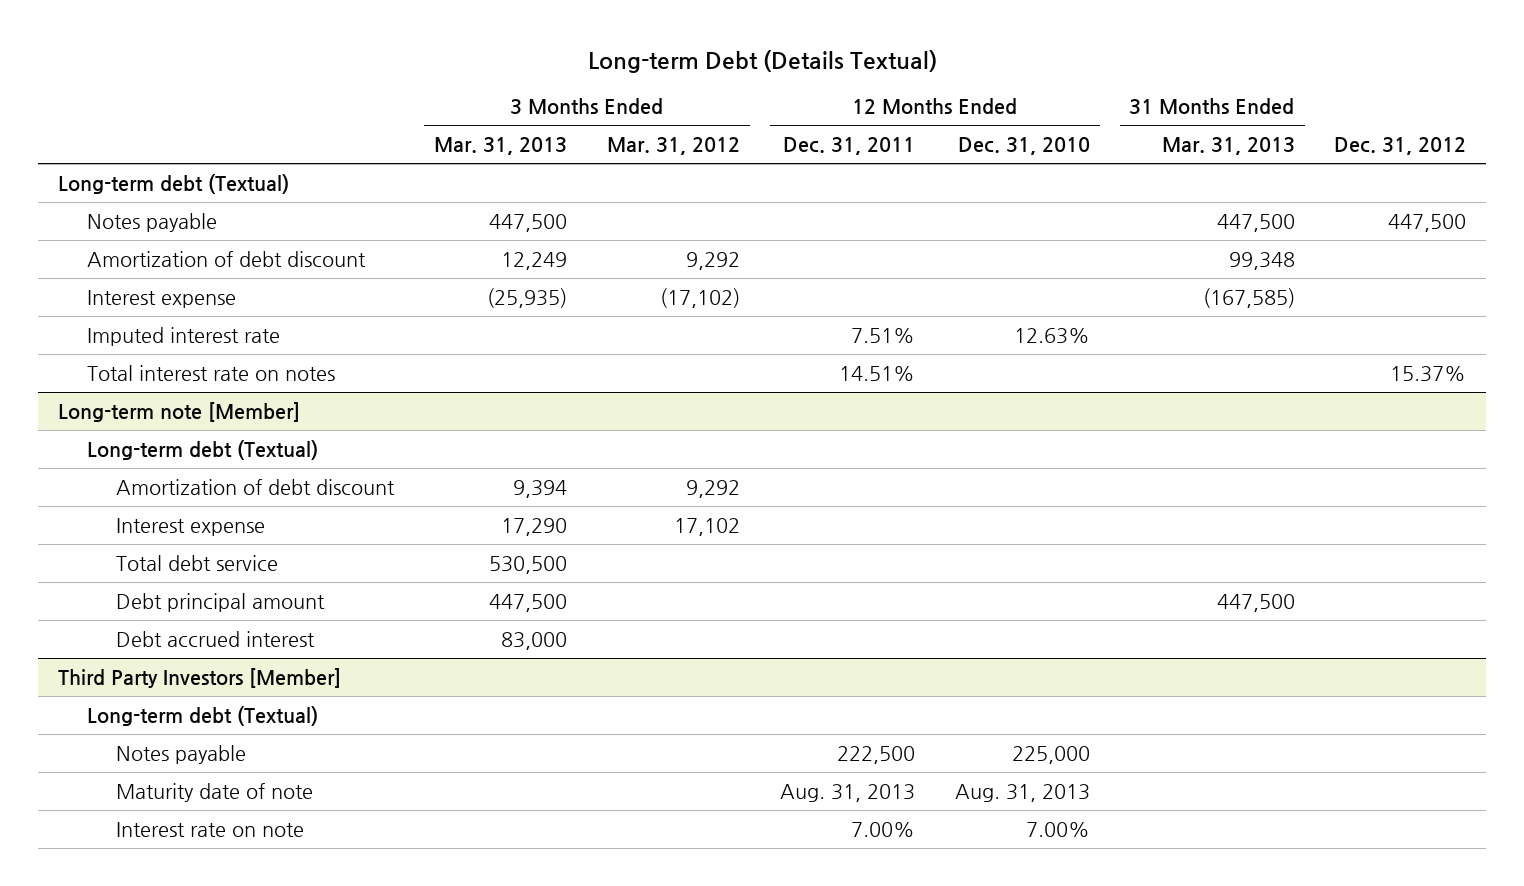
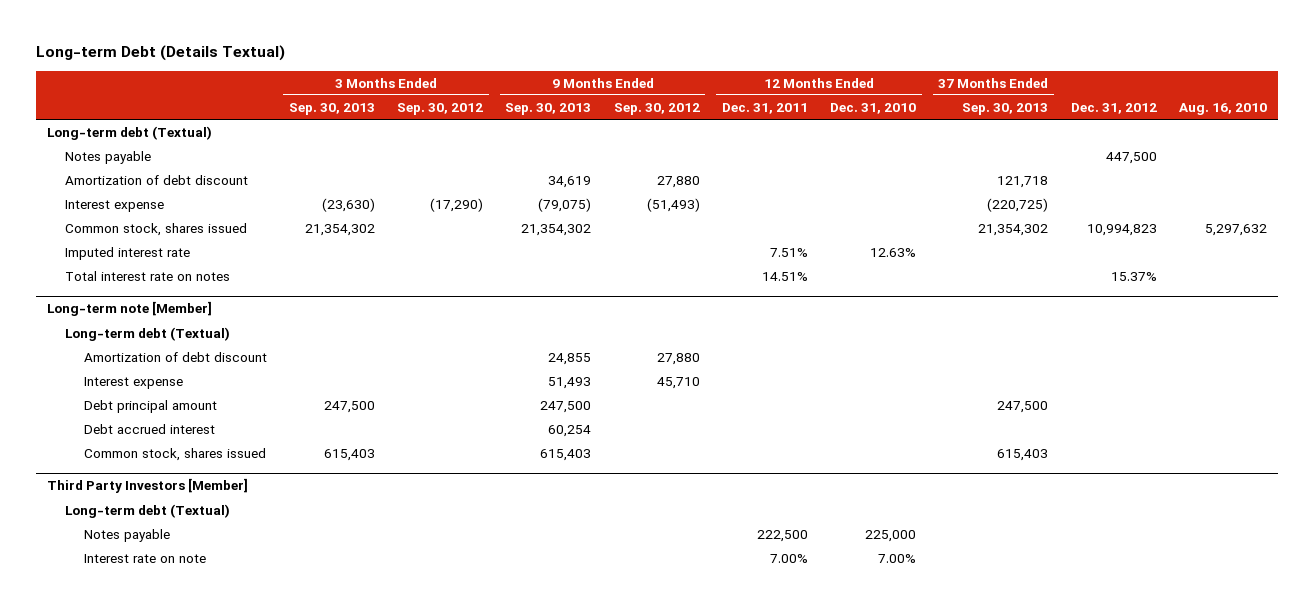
- | 3 Months Ended Mar. 31, 2013 | 3 Months Ended Mar. 31, 2012 | 12 Months Ended Dec. 31, 2011 | 12 Months Ended Dec. 31, 2010 | 31 Months Ended Mar. 31, 2013 | Dec. 31, 2012
+ | 3 Months Ended Sep. 30, 2013 | 3 Months Ended Sep. 30, 2012 | 9 Months Ended Sep. 30, 2013 | 9 Months Ended Sep. 30, 2012 | 12 Months Ended Dec. 31, 2011 | 12 Months Ended Dec. 31, 2010 | 37 Months Ended Sep. 30, 2013 | Dec. 31, 2012 | Aug. 16, 2010
+ Common stock, shares issued | 21,354,302 | | 21,354,302 | | | | 21,354,302 | 10,994,823 | 5,297,632
@ Long-term note [Member]
- Total debt service | 530,500 | | | | |
+ Common stock, shares issued | 615,403 | | 615,403 | | | | 615,403 | |
@ Third Party Investors [Member]
- Maturity date of note | | | Aug. 31, 2013 | Aug. 31, 2013 | |

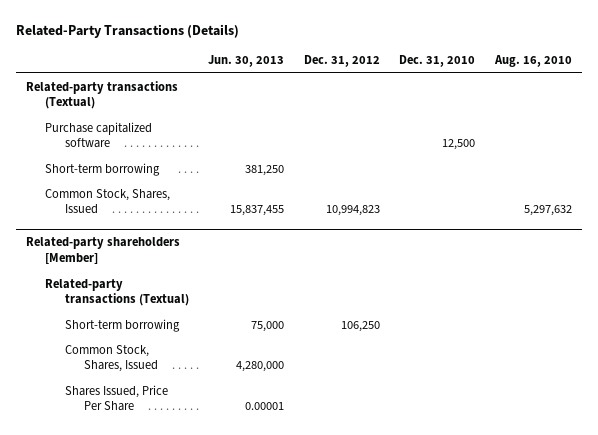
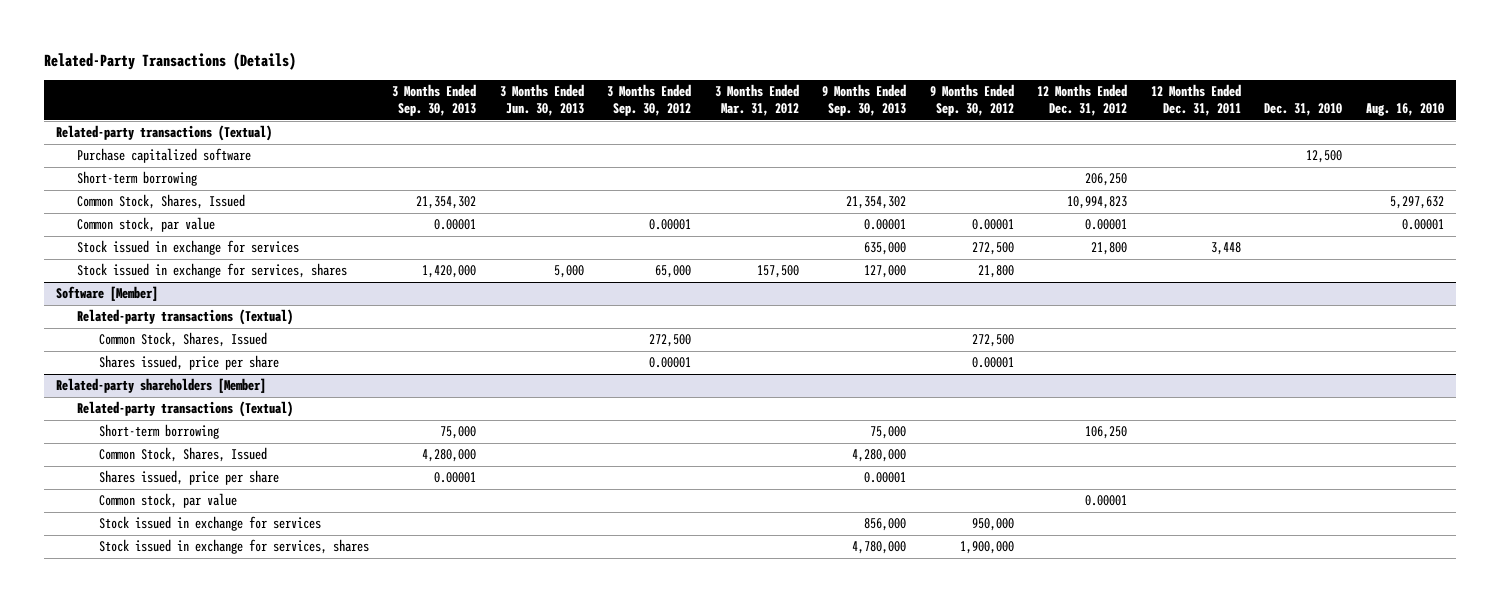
- | Jun. 30, 2013 | Dec. 31, 2012 | Dec. 31, 2010 | Aug. 16, 2010
+ | 3 Months Ended Sep. 30, 2013 | 3 Months Ended Jun. 30, 2013 | 3 Months Ended Sep. 30, 2012 | 3 Months Ended Mar. 31, 2012 | 9 Months Ended Sep. 30, 2013 | 9 Months Ended Sep. 30, 2012 | 12 Months Ended Dec. 31, 2012 | 12 Months Ended Dec. 31, 2011 | Dec. 31, 2010 | Aug. 16, 2010
+ Common stock, par value | 0.00001 | | 0.00001 | | 0.00001 | 0.00001 | 0.00001 | | | 0.00001
+ Stock issued in exchange for services | | | | | 635,000 | 272,500 | 21,800 | 3,448 | |
+ Stock issued in exchange for services, shares | 1,420,000 | 5,000 | 65,000 | 157,500 | 127,000 | 21,800 | | | |
+ Software [Member]
+ Related-party transactions (Textual)
+ Common Stock, Shares, Issued | | | 272,500 | | | 272,500 | | | |
+ Shares issued, price per share | | | 0.00001 | | | 0.00001 | | | |
@ Related-party shareholders [Member]
- Shares Issued, Price Per Share | 0.00001 | | |
+ Shares issued, price per share | 0.00001 | | | | 0.00001 | | | | |
+ Common stock, par value | | | | | | | 0.00001 | | |
+ Stock issued in exchange for services | | | | | 856,000 | 950,000 | | | |
+ Stock issued in exchange for services, shares | | | | | 4,780,000 | 1,900,000 | | | |

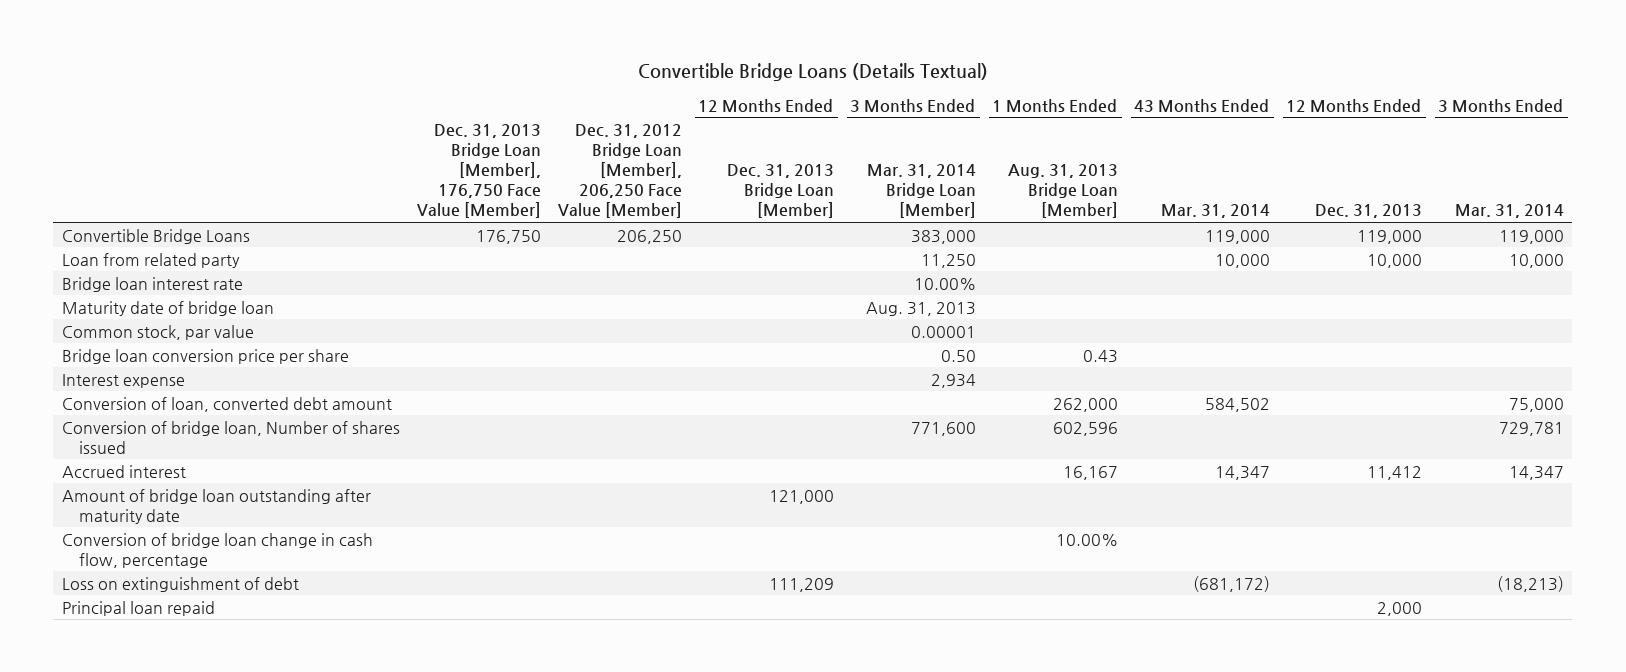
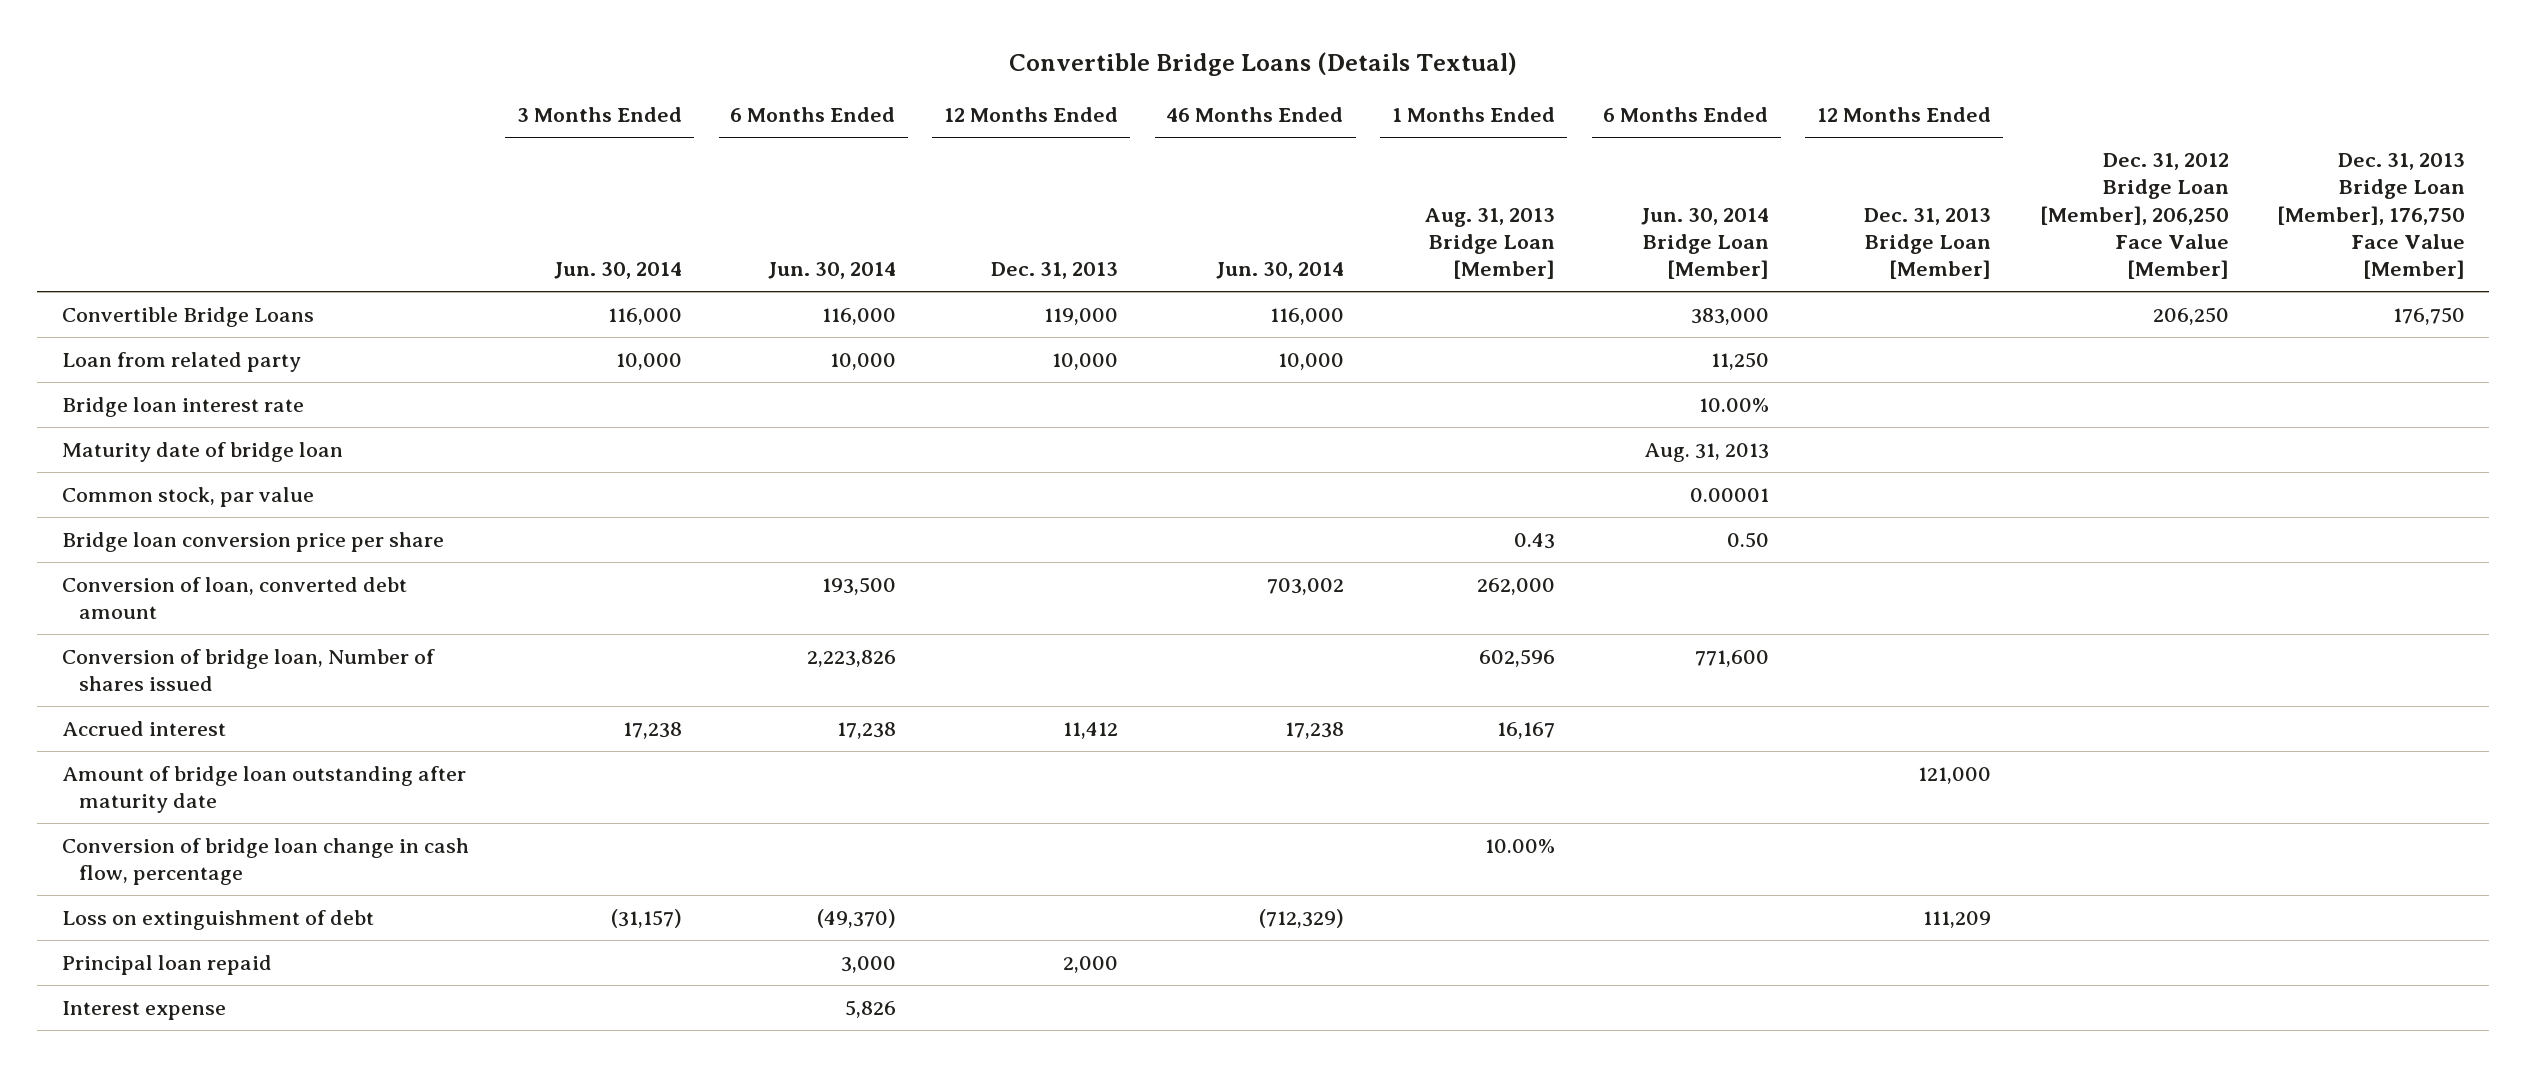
- | Dec. 31, 2013 Bridge Loan [Member], 176,750 Face Value [Member] | Dec. 31, 2012 Bridge Loan [Member], 206,250 Face Value [Member] | 12 Months Ended Dec. 31, 2013 Bridge Loan [Member] | 3 Months Ended Mar. 31, 2014 Bridge Loan [Member] | 1 Months Ended Aug. 31, 2013 Bridge Loan [Member] | 43 Months Ended Mar. 31, 2014 | 12 Months Ended Dec. 31, 2013 | 3 Months Ended Mar. 31, 2014
+ | 3 Months Ended Jun. 30, 2014 | 6 Months Ended Jun. 30, 2014 | 12 Months Ended Dec. 31, 2013 | 46 Months Ended Jun. 30, 2014 | 1 Months Ended Aug. 31, 2013 Bridge Loan [Member] | 6 Months Ended Jun. 30, 2014 Bridge Loan [Member] | 12 Months Ended Dec. 31, 2013 Bridge Loan [Member] | Dec. 31, 2012 Bridge Loan [Member], 206,250 Face Value [Member] | Dec. 31, 2013 Bridge Loan [Member], 176,750 Face Value [Member]
moved down: Interest expense | | 5,826 | | | | | | |

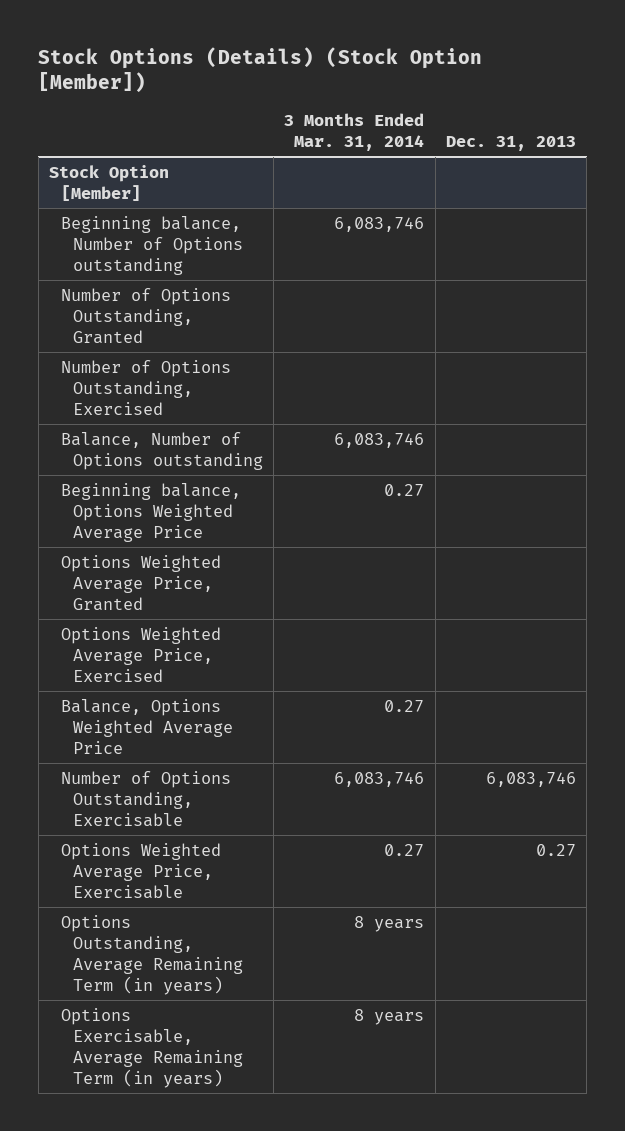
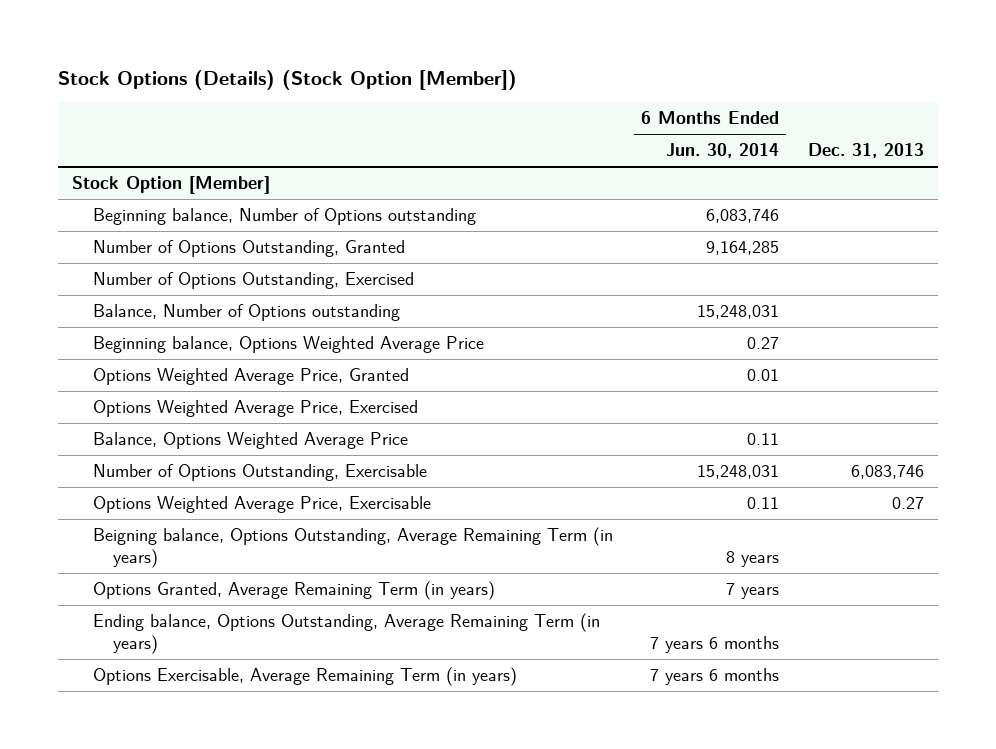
- | 3 Months Ended Mar. 31, 2014 | Dec. 31, 2013
+ | 6 Months Ended Jun. 30, 2014 | Dec. 31, 2013
@ Stock Option [Member]
- Options Outstanding, Average Remaining Term (in years) | 8 years |
+ Beigning balance, Options Outstanding, Average Remaining Term (in years) | 8 years |
+ Options Granted, Average Remaining Term (in years) | 7 years |
+ Ending balance, Options Outstanding, Average Remaining Term (in years) | 7 years 6 months |

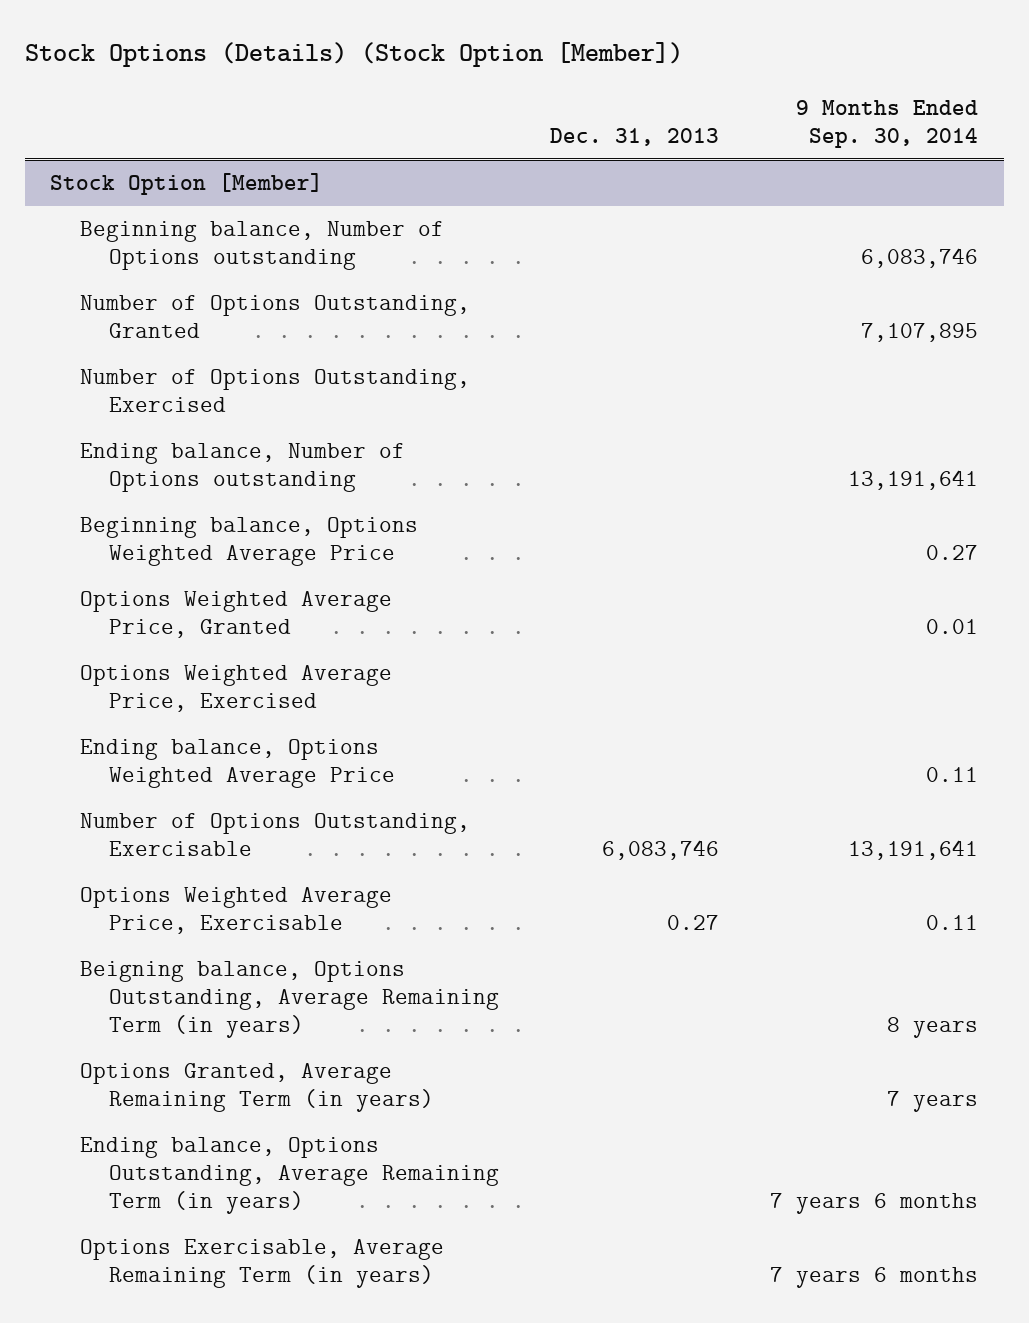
- | 6 Months Ended Jun. 30, 2014 | Dec. 31, 2013
+ | Dec. 31, 2013 | 9 Months Ended Sep. 30, 2014
@ Stock Option [Member]
- Balance, Number of Options outstanding | 15,248,031 |
+ Ending balance, Number of Options outstanding | | 13,191,641
- Balance, Options Weighted Average Price | 0.11 |
+ Ending balance, Options Weighted Average Price | | 0.11

